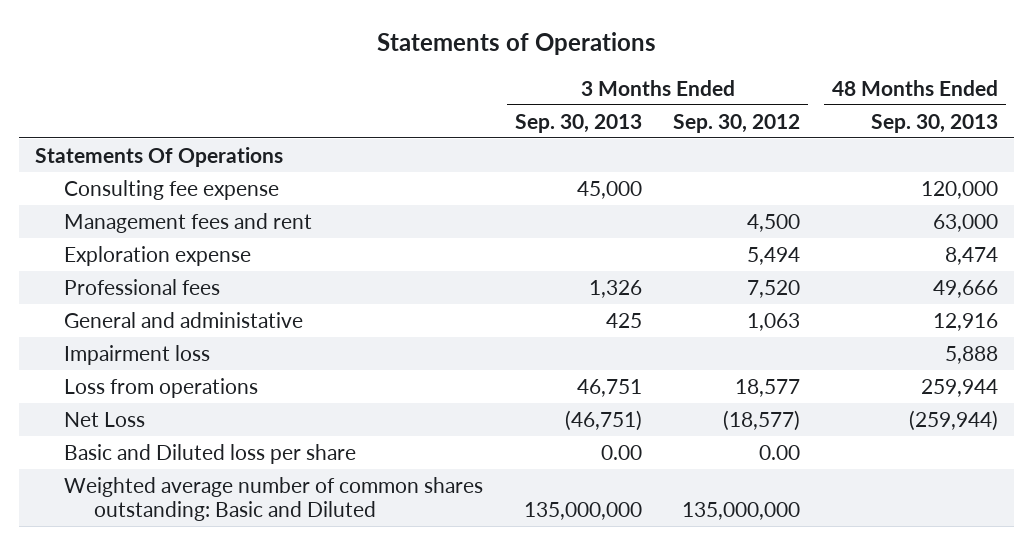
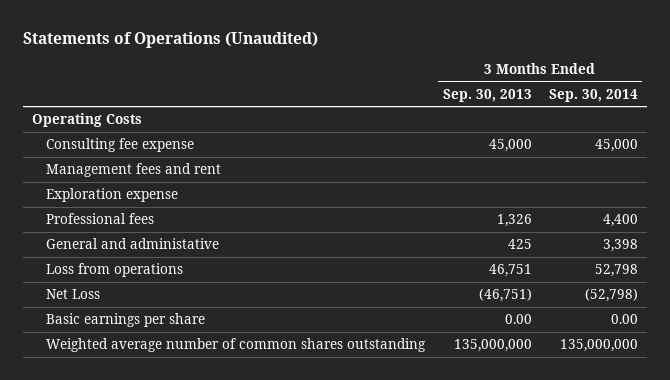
- Statements of Operations
+ Statements of Operations (Unaudited)
- | 3 Months Ended Sep. 30, 2013 | 3 Months Ended Sep. 30, 2012 | 48 Months Ended Sep. 30, 2013
+ | 3 Months Ended Sep. 30, 2013 | 3 Months Ended Sep. 30, 2014
- Statements Of Operations
+ Operating Costs
- Impairment loss | | | 5,888
- Basic and Diluted loss per share | 0.00 | 0.00 |
- Weighted average number of common shares outstanding: Basic and Diluted | 135,000,000 | 135,000,000 |
+ Basic earnings per share | 0.00 | 0.00
+ Weighted average number of common shares outstanding | 135,000,000 | 135,000,000

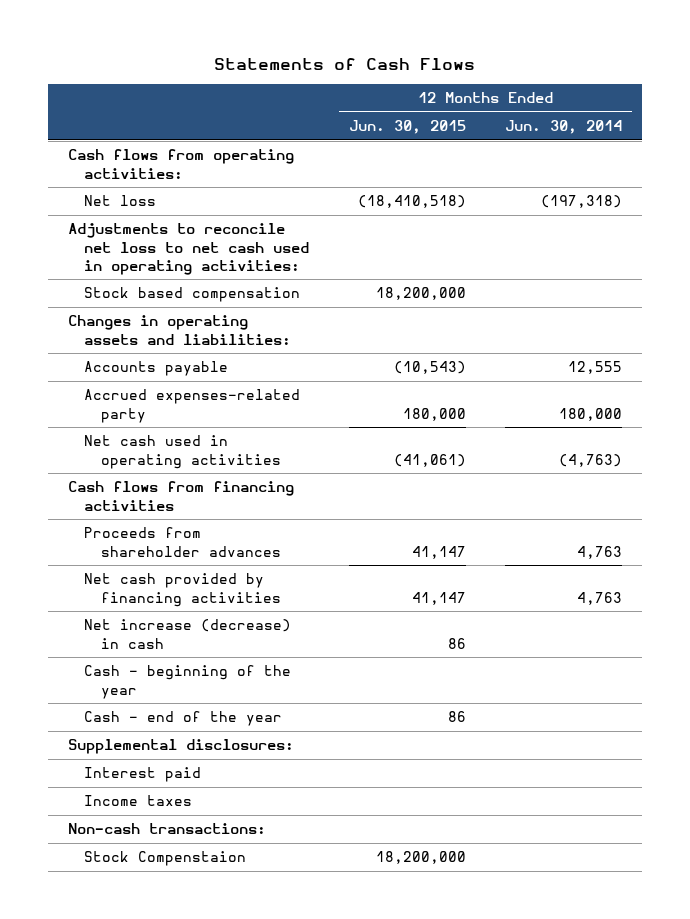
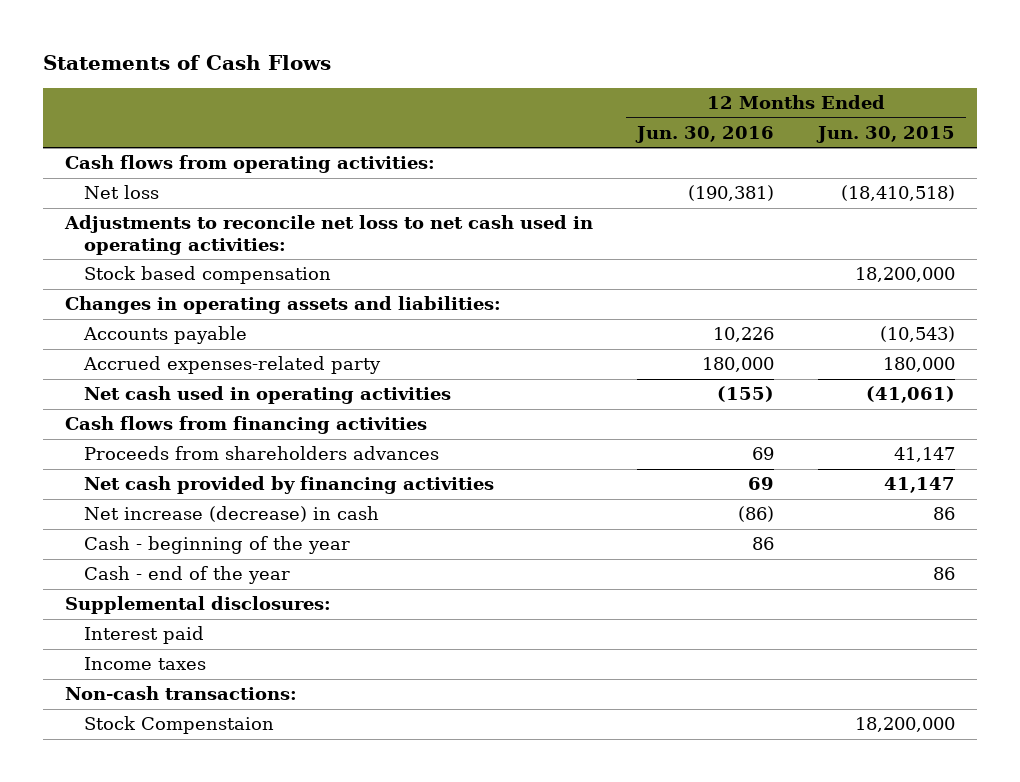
- | 12 Months Ended Jun. 30, 2015 | 12 Months Ended Jun. 30, 2014
+ | 12 Months Ended Jun. 30, 2016 | 12 Months Ended Jun. 30, 2015
- Proceeds from shareholder advances | 41,147 | 4,763
+ Proceeds from shareholders advances | 69 | 41,147

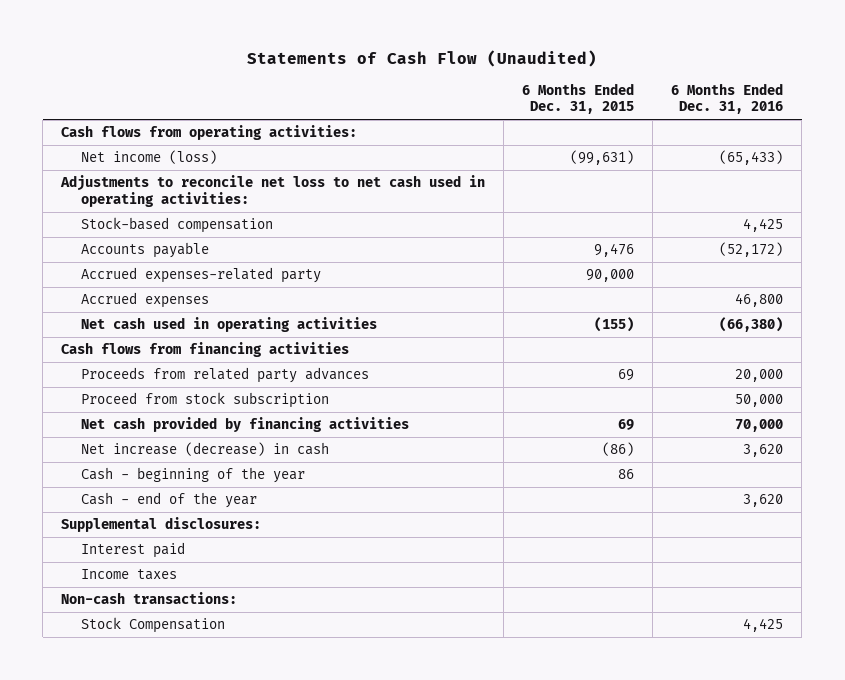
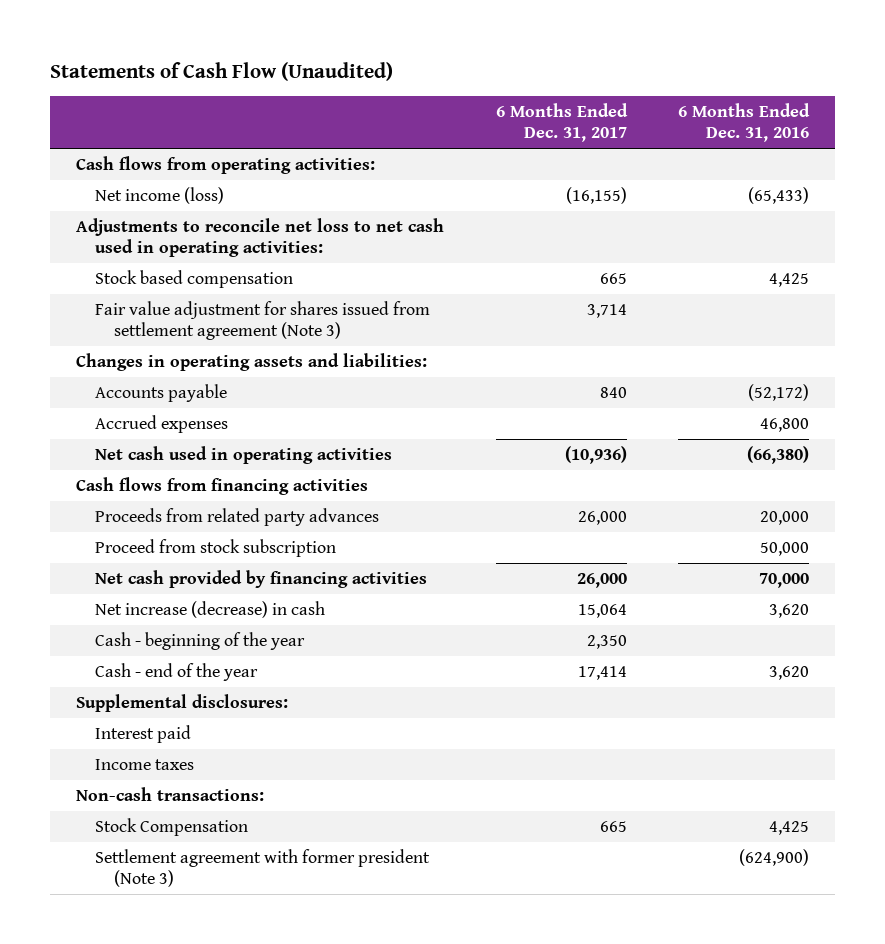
- | 6 Months Ended Dec. 31, 2015 | 6 Months Ended Dec. 31, 2016
+ | 6 Months Ended Dec. 31, 2017 | 6 Months Ended Dec. 31, 2016
- Stock-based compensation | | 4,425
+ Stock based compensation | 665 | 4,425
+ Fair value adjustment for shares issued from settlement agreement (Note 3) | 3,714 |
+ Changes in operating assets and liabilities:
- Accrued expenses-related party | 90,000 |
+ Settlement agreement with former president (Note 3) | | (624,900)

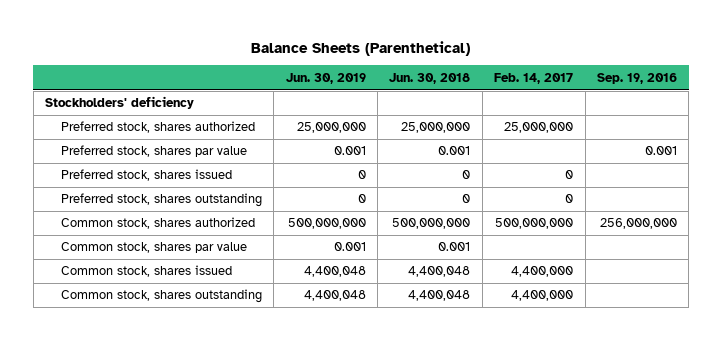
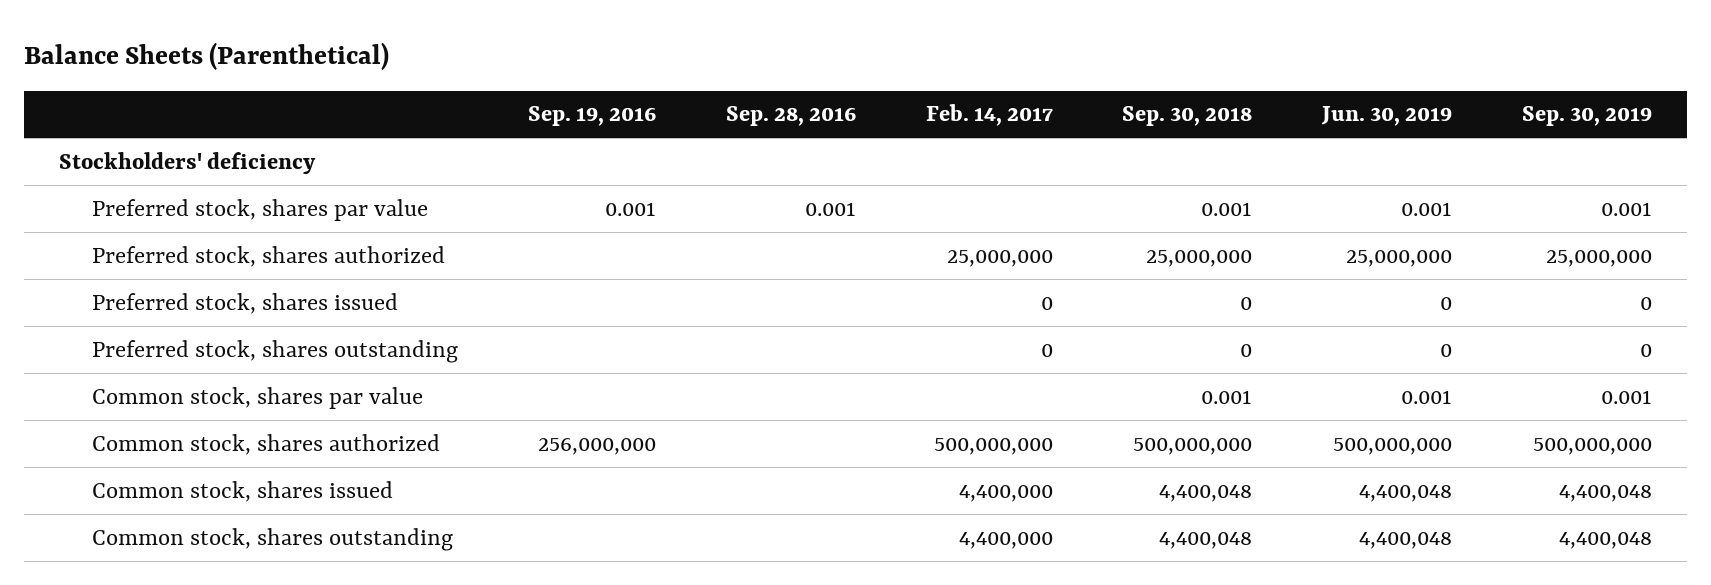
- | Jun. 30, 2019 | Jun. 30, 2018 | Feb. 14, 2017 | Sep. 19, 2016
+ | Sep. 19, 2016 | Sep. 28, 2016 | Feb. 14, 2017 | Sep. 30, 2018 | Jun. 30, 2019 | Sep. 30, 2019
moved down: Preferred stock, shares authorized | | | 25,000,000 | 25,000,000 | 25,000,000 | 25,000,000
moved down: Common stock, shares authorized | 256,000,000 | | 500,000,000 | 500,000,000 | 500,000,000 | 500,000,000

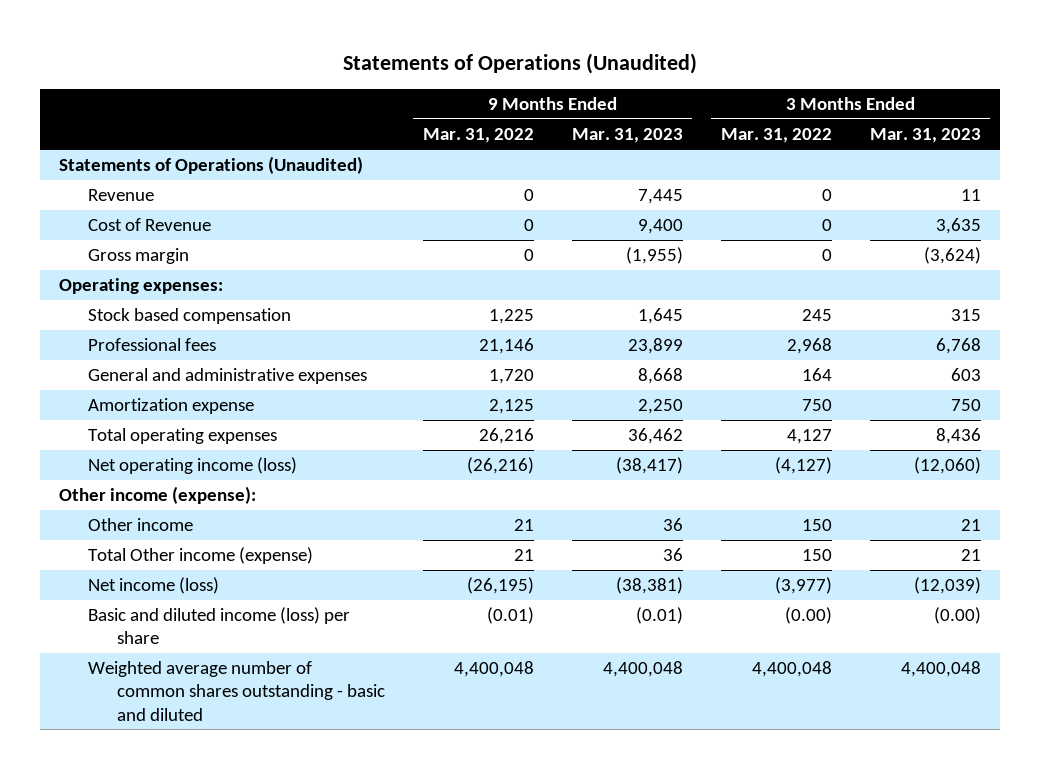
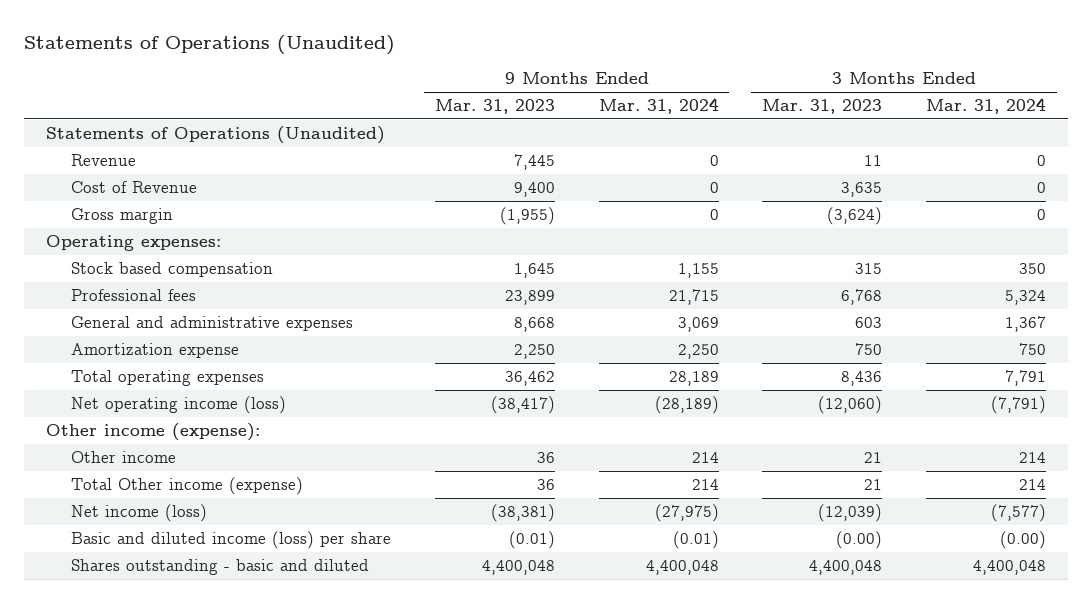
- | 9 Months Ended Mar. 31, 2022 | 9 Months Ended Mar. 31, 2023 | 3 Months Ended Mar. 31, 2022 | 3 Months Ended Mar. 31, 2023
+ | 9 Months Ended Mar. 31, 2023 | 9 Months Ended Mar. 31, 2024 | 3 Months Ended Mar. 31, 2023 | 3 Months Ended Mar. 31, 2024
- Weighted average number of common shares outstanding - basic and diluted | 4,400,048 | 4,400,048 | 4,400,048 | 4,400,048
+ Shares outstanding - basic and diluted | 4,400,048 | 4,400,048 | 4,400,048 | 4,400,048

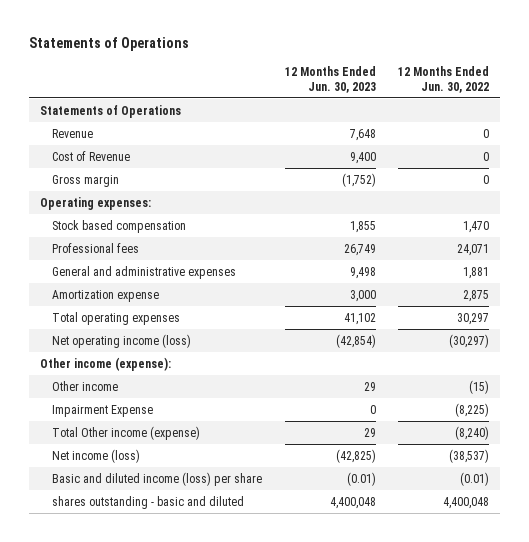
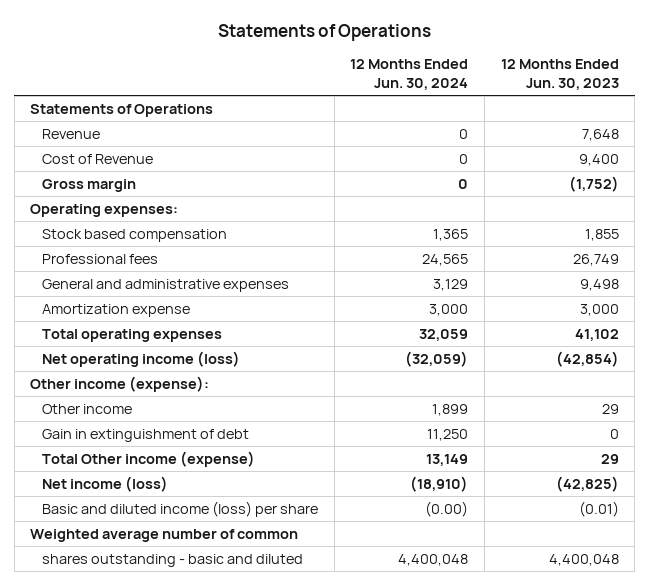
- | 12 Months Ended Jun. 30, 2023 | 12 Months Ended Jun. 30, 2022
+ | 12 Months Ended Jun. 30, 2024 | 12 Months Ended Jun. 30, 2023
- Impairment Expense | 0 | (8,225)
+ Gain in extinguishment of debt | 11,250 | 0
+ Weighted average number of common

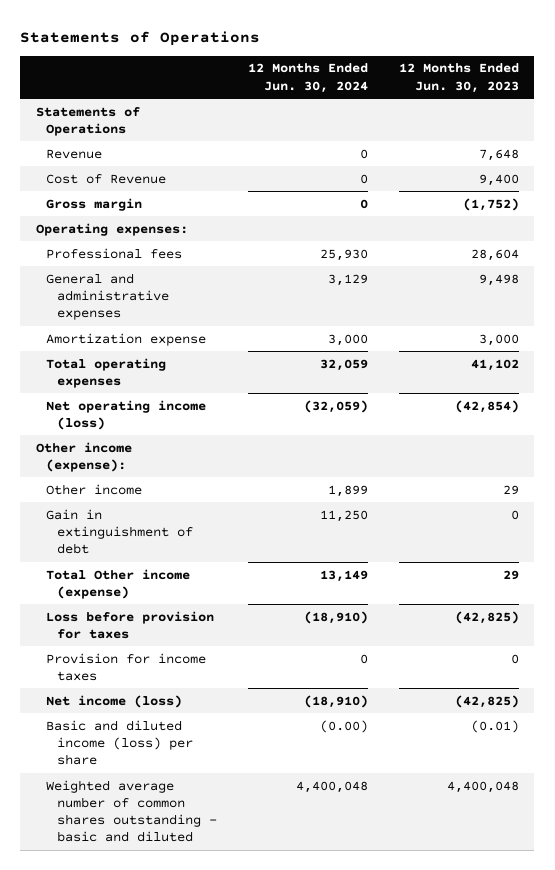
- Stock based compensation | 1,365 | 1,855
- Professional fees | 24,565 | 26,749
+ Professional fees | 25,930 | 28,604
+ Loss before provision for taxes | (18,910) | (42,825)
+ Provision for income taxes | 0 | 0
- Weighted average number of common
- shares outstanding - basic and diluted | 4,400,048 | 4,400,048
+ Weighted average number of common shares outstanding - basic and diluted | 4,400,048 | 4,400,048

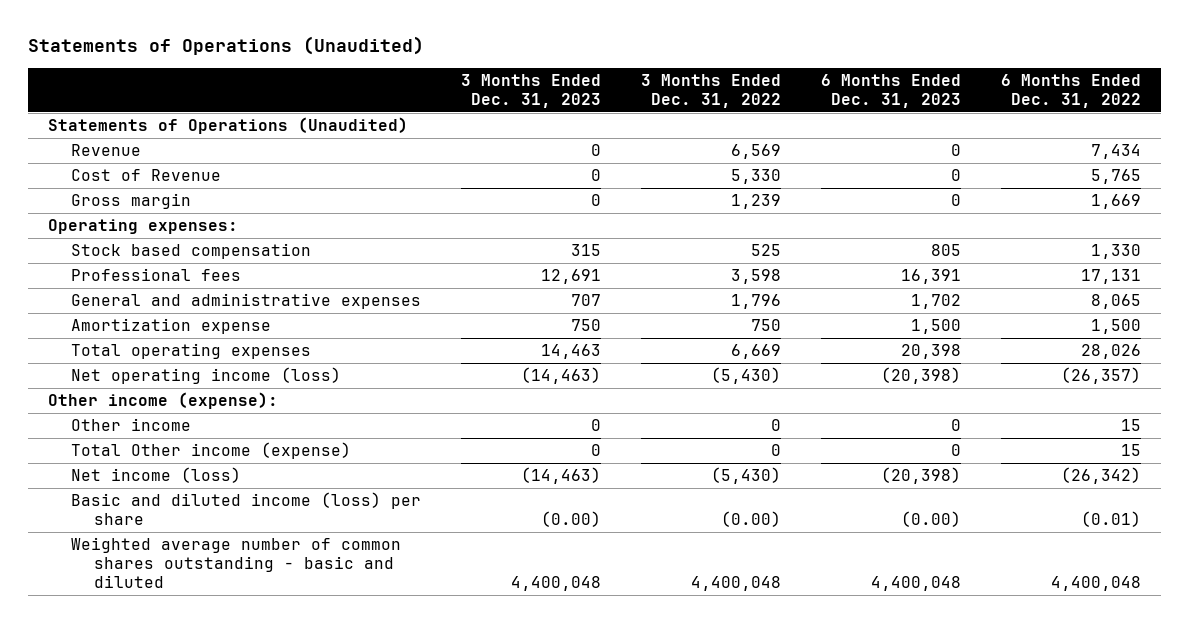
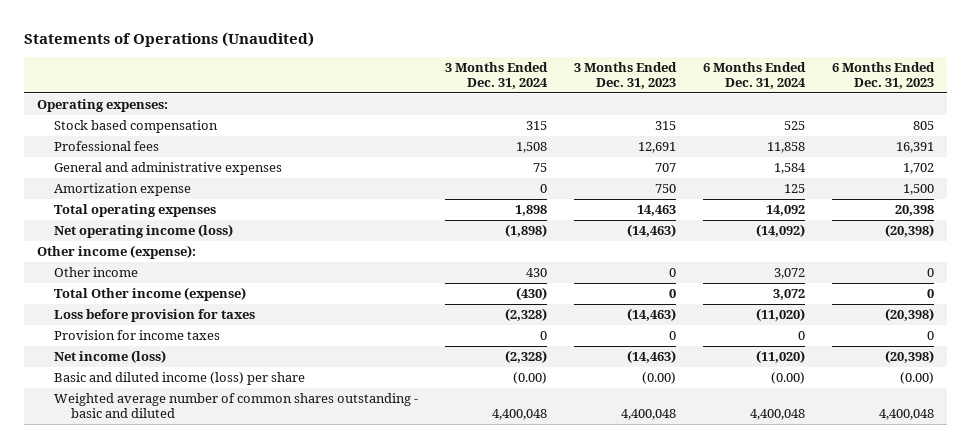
- | 3 Months Ended Dec. 31, 2023 | 3 Months Ended Dec. 31, 2022 | 6 Months Ended Dec. 31, 2023 | 6 Months Ended Dec. 31, 2022
+ | 3 Months Ended Dec. 31, 2024 | 3 Months Ended Dec. 31, 2023 | 6 Months Ended Dec. 31, 2024 | 6 Months Ended Dec. 31, 2023
- Statements of Operations (Unaudited)
- Revenue | 0 | 6,569 | 0 | 7,434
- Cost of Revenue | 0 | 5,330 | 0 | 5,765
- Gross margin | 0 | 1,239 | 0 | 1,669
+ Loss before provision for taxes | (2,328) | (14,463) | (11,020) | (20,398)
+ Provision for income taxes | 0 | 0 | 0 | 0

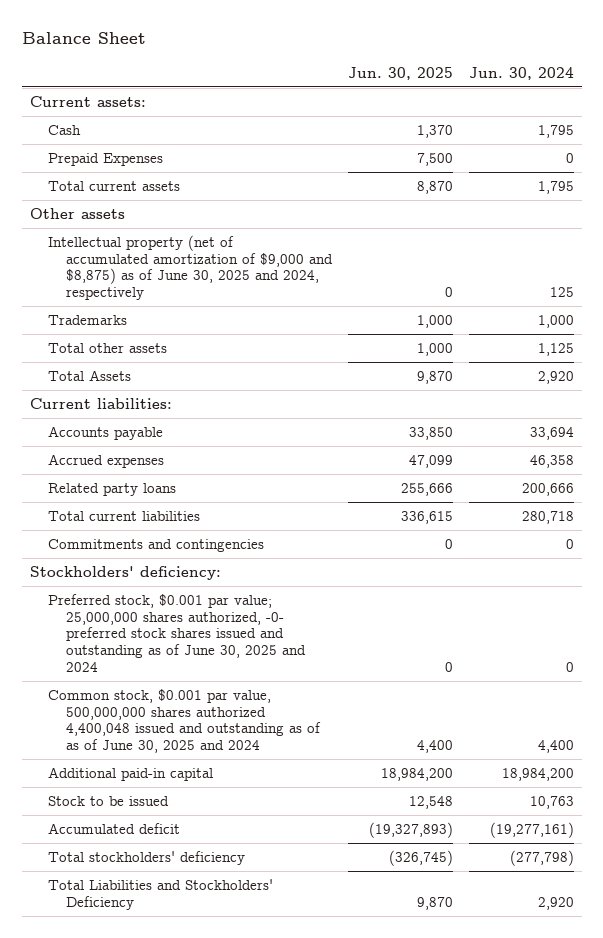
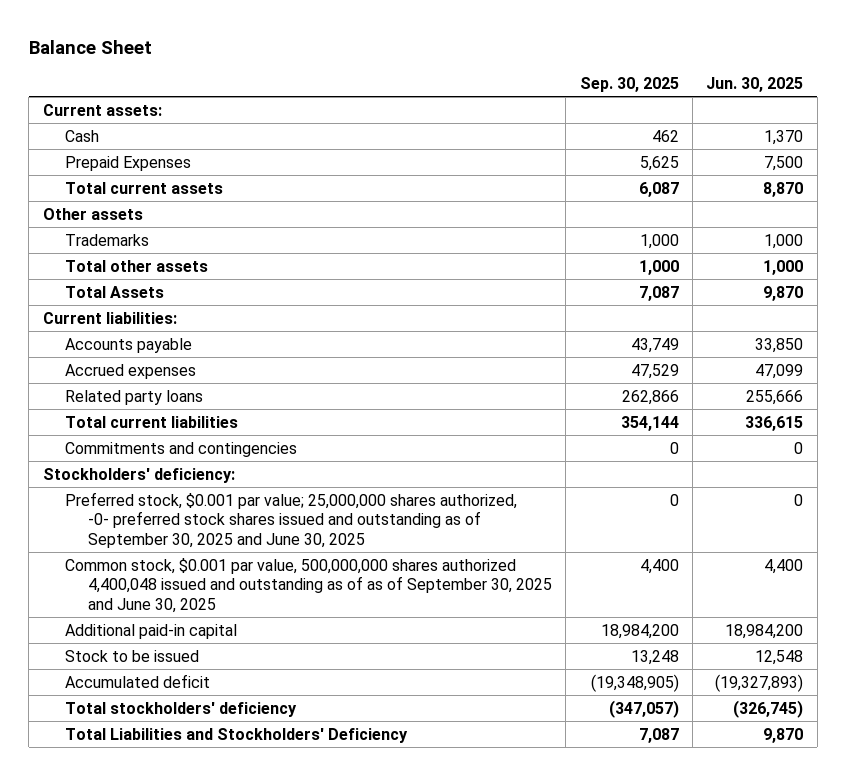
- | Jun. 30, 2025 | Jun. 30, 2024
+ | Sep. 30, 2025 | Jun. 30, 2025
- Intellectual property (net of accumulated amortization of $9,000 and $8,875) as of June 30, 2025 and 2024, respectively | 0 | 125
- Preferred stock, $0.001 par value; 25,000,000 shares authorized, -0- preferred stock shares issued and outstanding as of June 30, 2025 and 2024 | 0 | 0
- Common stock, $0.001 par value, 500,000,000 shares authorized 4,400,048 issued and outstanding as of as of June 30, 2025 and 2024 | 4,400 | 4,400
+ Preferred stock, $0.001 par value; 25,000,000 shares authorized, -0- preferred stock shares issued and outstanding as of September 30, 2025 and June 30, 2025 | 0 | 0
+ Common stock, $0.001 par value, 500,000,000 shares authorized 4,400,048 issued and outstanding as of as of September 30, 2025 and June 30, 2025 | 4,400 | 4,400

